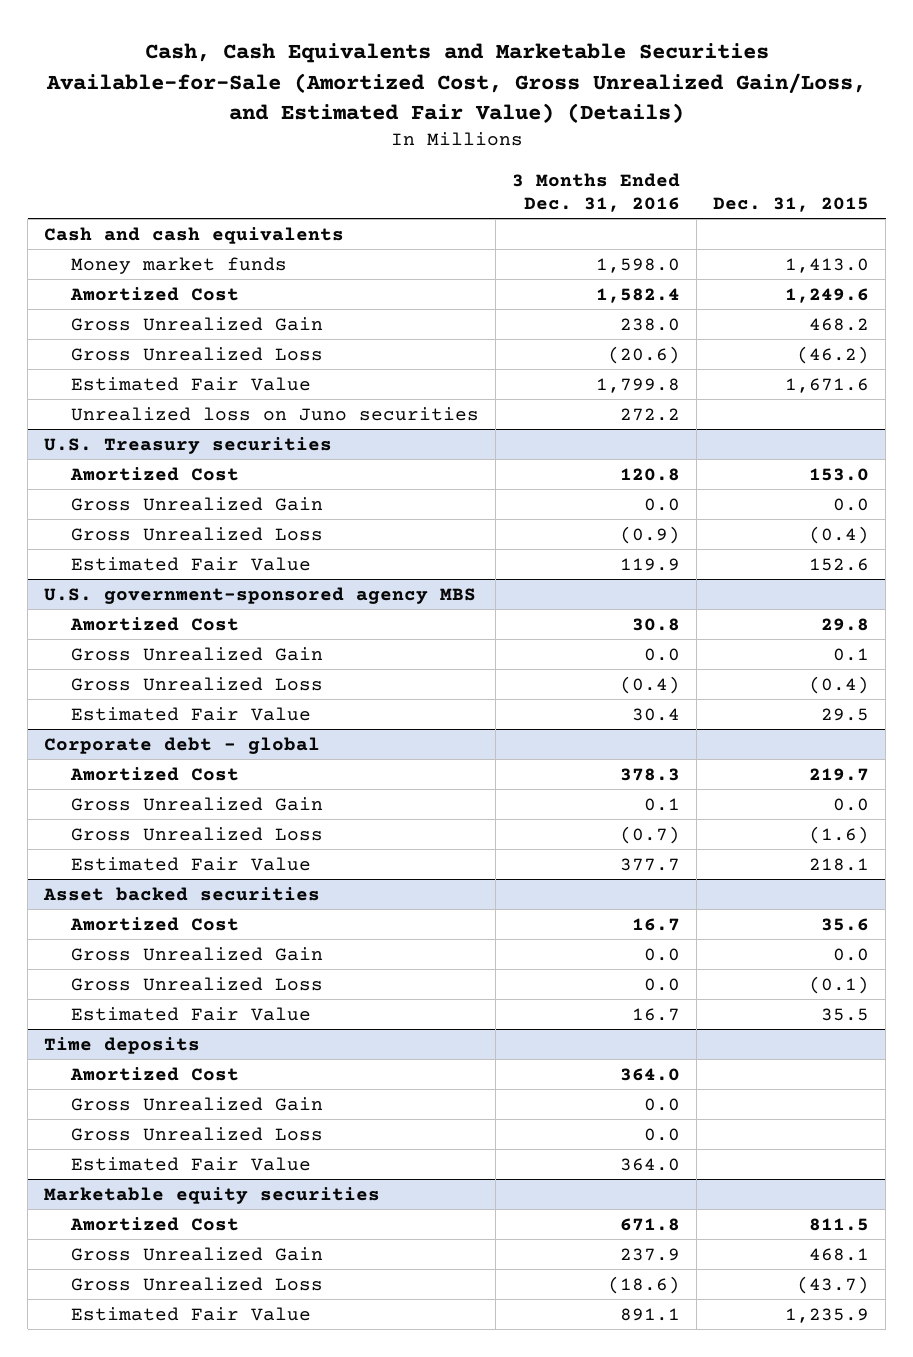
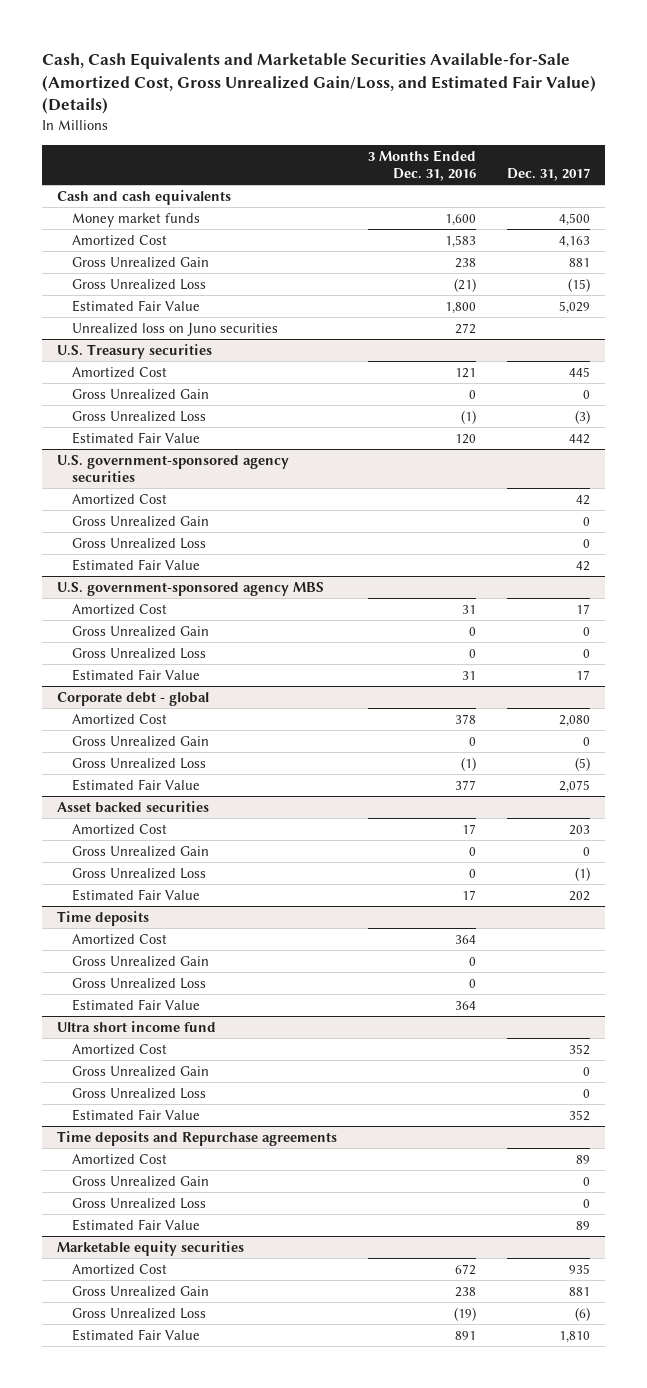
- | 3 Months Ended Dec. 31, 2016 | Dec. 31, 2015
+ | 3 Months Ended Dec. 31, 2016 | Dec. 31, 2017
- Money market funds | 1,598.0 | 1,413.0
- Amortized Cost | 1,582.4 | 1,249.6
- Gross Unrealized Gain | 238.0 | 468.2
- Gross Unrealized Loss | (20.6) | (46.2)
- Estimated Fair Value | 1,799.8 | 1,671.6
- Unrealized loss on Juno securities | 272.2 |
+ Money market funds | 1,600 | 4,500
+ Amortized Cost | 1,583 | 4,163
+ Gross Unrealized Gain | 238 | 881
+ Gross Unrealized Loss | (21) | (15)
+ Estimated Fair Value | 1,800 | 5,029
+ Unrealized loss on Juno securities | 272 |
@ U.S. Treasury securities
- Amortized Cost | 120.8 | 153.0
- Gross Unrealized Gain | 0.0 | 0.0
- Gross Unrealized Loss | (0.9) | (0.4)
- Estimated Fair Value | 119.9 | 152.6
+ Amortized Cost | 121 | 445
+ Gross Unrealized Gain | 0 | 0
+ Gross Unrealized Loss | (1) | (3)
+ Estimated Fair Value | 120 | 442
+ U.S. government-sponsored agency securities
+ Amortized Cost | | 42
+ Gross Unrealized Gain | | 0
+ Gross Unrealized Loss | | 0
+ Estimated Fair Value | | 42
@ U.S. government-sponsored agency MBS
- Amortized Cost | 30.8 | 29.8
- Gross Unrealized Gain | 0.0 | 0.1
- Gross Unrealized Loss | (0.4) | (0.4)
- Estimated Fair Value | 30.4 | 29.5
+ Amortized Cost | 31 | 17
+ Gross Unrealized Gain | 0 | 0
+ Gross Unrealized Loss | 0 | 0
+ Estimated Fair Value | 31 | 17
@ Corporate debt - global
- Amortized Cost | 378.3 | 219.7
- Gross Unrealized Gain | 0.1 | 0.0
- Gross Unrealized Loss | (0.7) | (1.6)
- Estimated Fair Value | 377.7 | 218.1
+ Amortized Cost | 378 | 2,080
+ Gross Unrealized Gain | 0 | 0
+ Gross Unrealized Loss | (1) | (5)
+ Estimated Fair Value | 377 | 2,075
@ Asset backed securities
- Amortized Cost | 16.7 | 35.6
- Gross Unrealized Gain | 0.0 | 0.0
- Gross Unrealized Loss | 0.0 | (0.1)
- Estimated Fair Value | 16.7 | 35.5
+ Amortized Cost | 17 | 203
+ Gross Unrealized Gain | 0 | 0
+ Gross Unrealized Loss | 0 | (1)
+ Estimated Fair Value | 17 | 202
@ Time deposits
- Amortized Cost | 364.0 |
- Gross Unrealized Gain | 0.0 |
- Gross Unrealized Loss | 0.0 |
- Estimated Fair Value | 364.0 |
+ Amortized Cost | 364 |
+ Gross Unrealized Gain | 0 |
+ Gross Unrealized Loss | 0 |
+ Estimated Fair Value | 364 |
+ Ultra short income fund
+ Amortized Cost | | 352
+ Gross Unrealized Gain | | 0
+ Gross Unrealized Loss | | 0
+ Estimated Fair Value | | 352
+ Time deposits and Repurchase agreements
+ Amortized Cost | | 89
+ Gross Unrealized Gain | | 0
+ Gross Unrealized Loss | | 0
+ Estimated Fair Value | | 89
@ Marketable equity securities
- Amortized Cost | 671.8 | 811.5
- Gross Unrealized Gain | 237.9 | 468.1
- Gross Unrealized Loss | (18.6) | (43.7)
- Estimated Fair Value | 891.1 | 1,235.9
+ Amortized Cost | 672 | 935
+ Gross Unrealized Gain | 238 | 881
+ Gross Unrealized Loss | (19) | (6)
+ Estimated Fair Value | 891 | 1,810

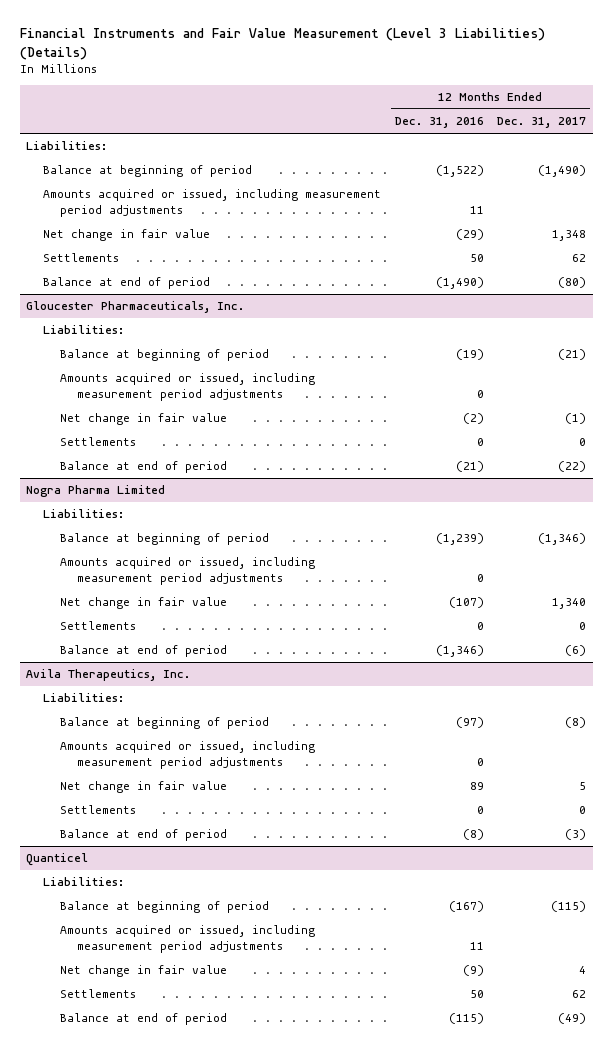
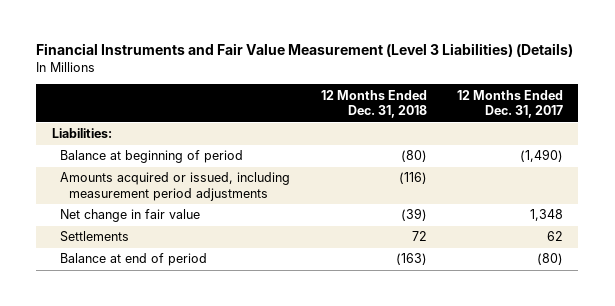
- | 12 Months Ended Dec. 31, 2016 | 12 Months Ended Dec. 31, 2017
+ | 12 Months Ended Dec. 31, 2018 | 12 Months Ended Dec. 31, 2017
- Gloucester Pharmaceuticals, Inc.
- Liabilities:
- Balance at beginning of period | (19) | (21)
- Amounts acquired or issued, including measurement period adjustments | 0 |
- Net change in fair value | (2) | (1)
- Settlements | 0 | 0
- Balance at end of period | (21) | (22)
- Nogra Pharma Limited
- Liabilities:
- Balance at beginning of period | (1,239) | (1,346)
- Amounts acquired or issued, including measurement period adjustments | 0 |
- Net change in fair value | (107) | 1,340
- Settlements | 0 | 0
- Balance at end of period | (1,346) | (6)
- Avila Therapeutics, Inc.
- Liabilities:
- Balance at beginning of period | (97) | (8)
- Amounts acquired or issued, including measurement period adjustments | 0 |
- Net change in fair value | 89 | 5
- Settlements | 0 | 0
- Balance at end of period | (8) | (3)
- Quanticel
- Liabilities:
- Balance at beginning of period | (167) | (115)
- Amounts acquired or issued, including measurement period adjustments | 11 |
- Net change in fair value | (9) | 4
- Settlements | 50 | 62
- Balance at end of period | (115) | (49)

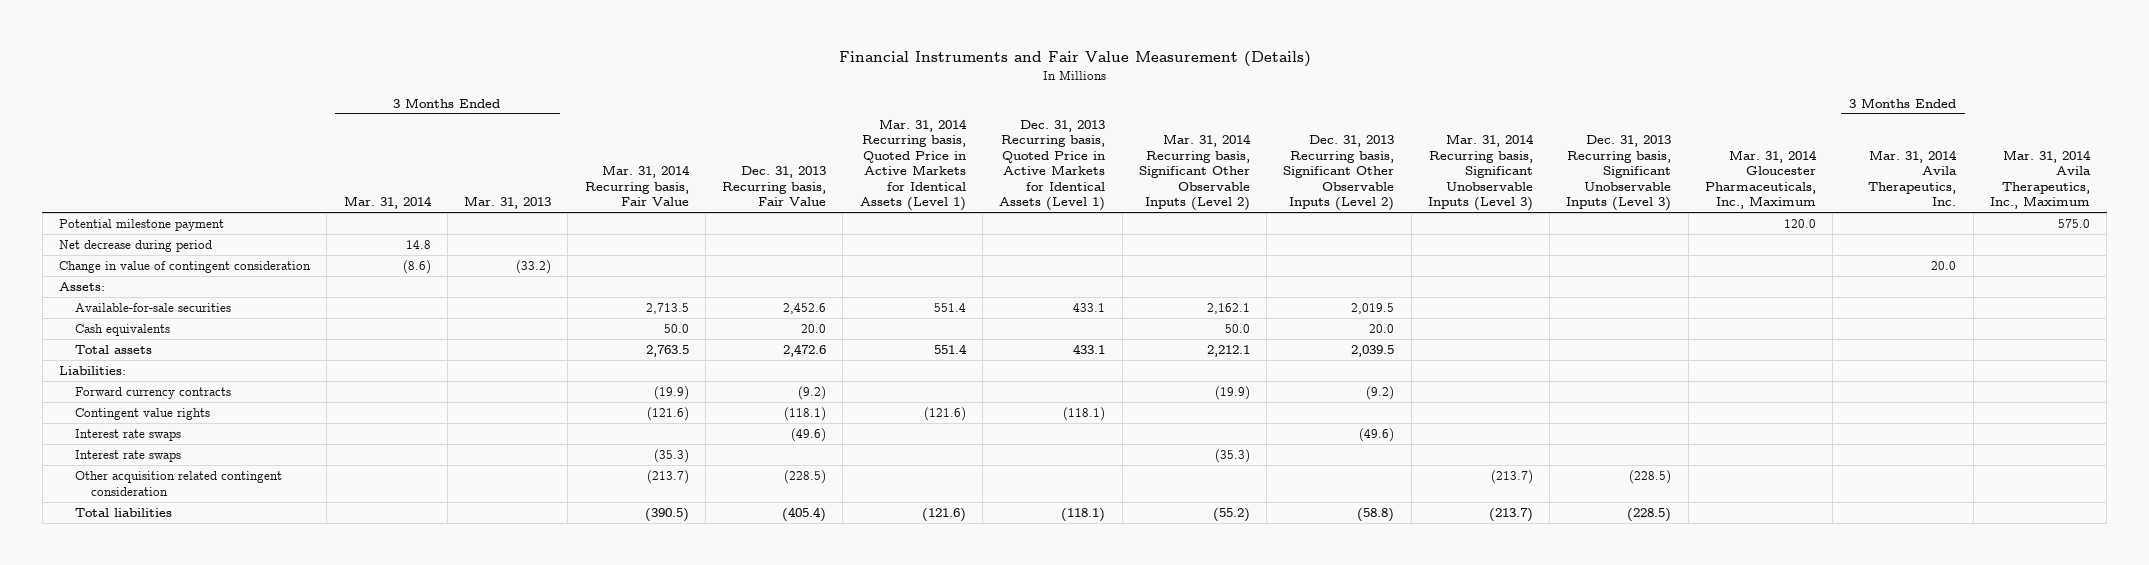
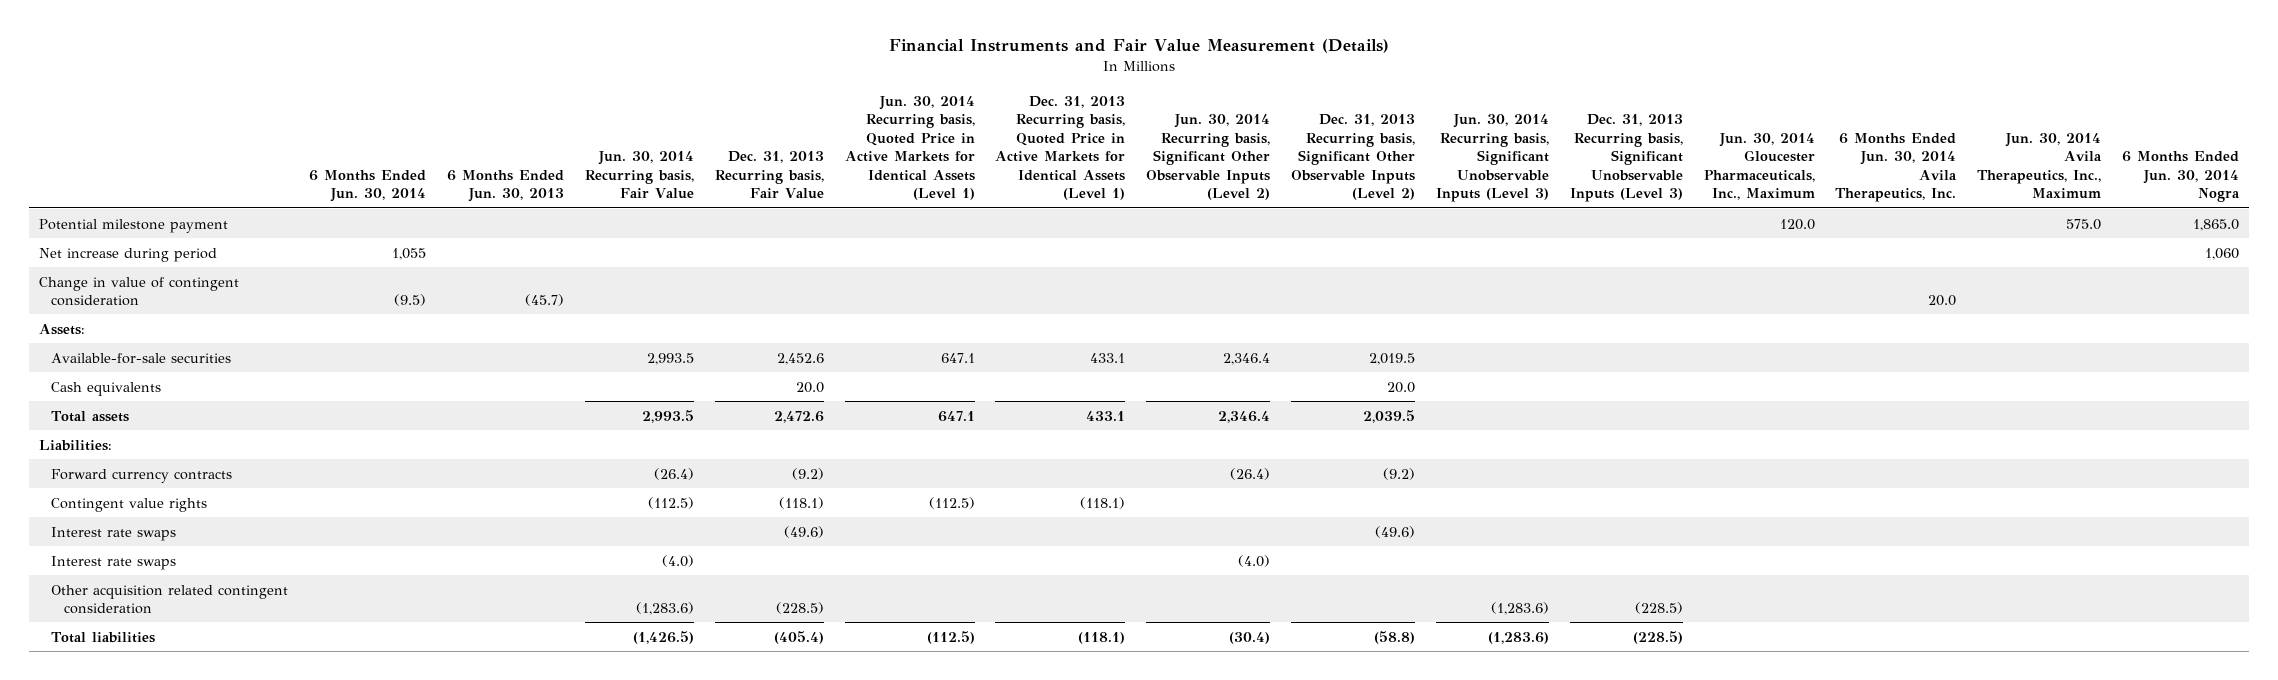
- | 3 Months Ended Mar. 31, 2014 | 3 Months Ended Mar. 31, 2013 | Mar. 31, 2014 Recurring basis, Fair Value | Dec. 31, 2013 Recurring basis, Fair Value | Mar. 31, 2014 Recurring basis, Quoted Price in Active Markets for Identical Assets (Level 1) | Dec. 31, 2013 Recurring basis, Quoted Price in Active Markets for Identical Assets (Level 1) | Mar. 31, 2014 Recurring basis, Significant Other Observable Inputs (Level 2) | Dec. 31, 2013 Recurring basis, Significant Other Observable Inputs (Level 2) | Mar. 31, 2014 Recurring basis, Significant Unobservable Inputs (Level 3) | Dec. 31, 2013 Recurring basis, Significant Unobservable Inputs (Level 3) | Mar. 31, 2014 Gloucester Pharmaceuticals, Inc., Maximum | 3 Months Ended Mar. 31, 2014 Avila Therapeutics, Inc. | Mar. 31, 2014 Avila Therapeutics, Inc., Maximum
+ | 6 Months Ended Jun. 30, 2014 | 6 Months Ended Jun. 30, 2013 | Jun. 30, 2014 Recurring basis, Fair Value | Dec. 31, 2013 Recurring basis, Fair Value | Jun. 30, 2014 Recurring basis, Quoted Price in Active Markets for Identical Assets (Level 1) | Dec. 31, 2013 Recurring basis, Quoted Price in Active Markets for Identical Assets (Level 1) | Jun. 30, 2014 Recurring basis, Significant Other Observable Inputs (Level 2) | Dec. 31, 2013 Recurring basis, Significant Other Observable Inputs (Level 2) | Jun. 30, 2014 Recurring basis, Significant Unobservable Inputs (Level 3) | Dec. 31, 2013 Recurring basis, Significant Unobservable Inputs (Level 3) | Jun. 30, 2014 Gloucester Pharmaceuticals, Inc., Maximum | 6 Months Ended Jun. 30, 2014 Avila Therapeutics, Inc. | Jun. 30, 2014 Avila Therapeutics, Inc., Maximum | 6 Months Ended Jun. 30, 2014 Nogra
- Net decrease during period | 14.8 | | | | | | | | | | | |
+ Net increase during period | 1,055 | | | | | | | | | | | | | 1,060

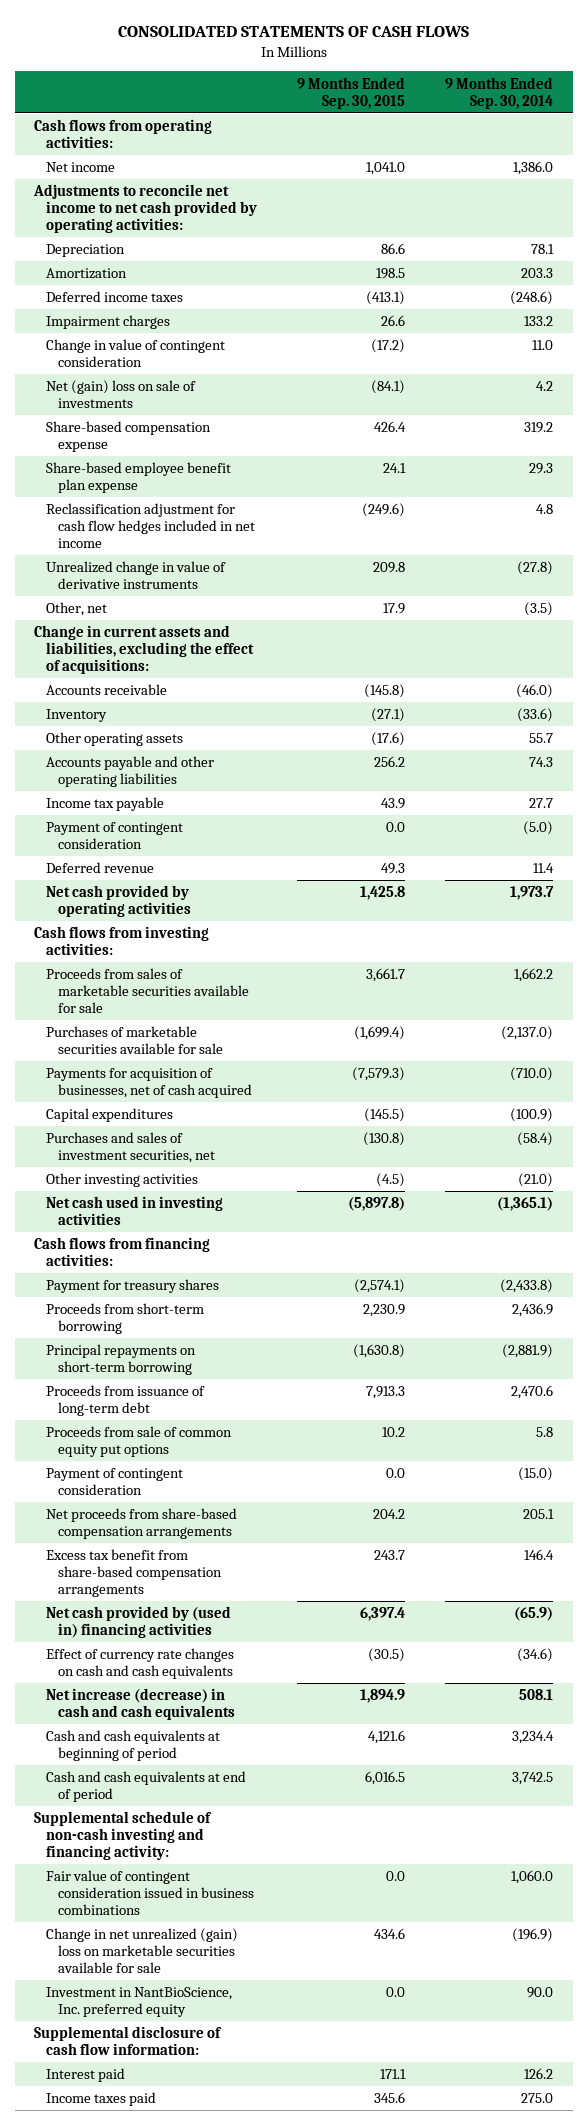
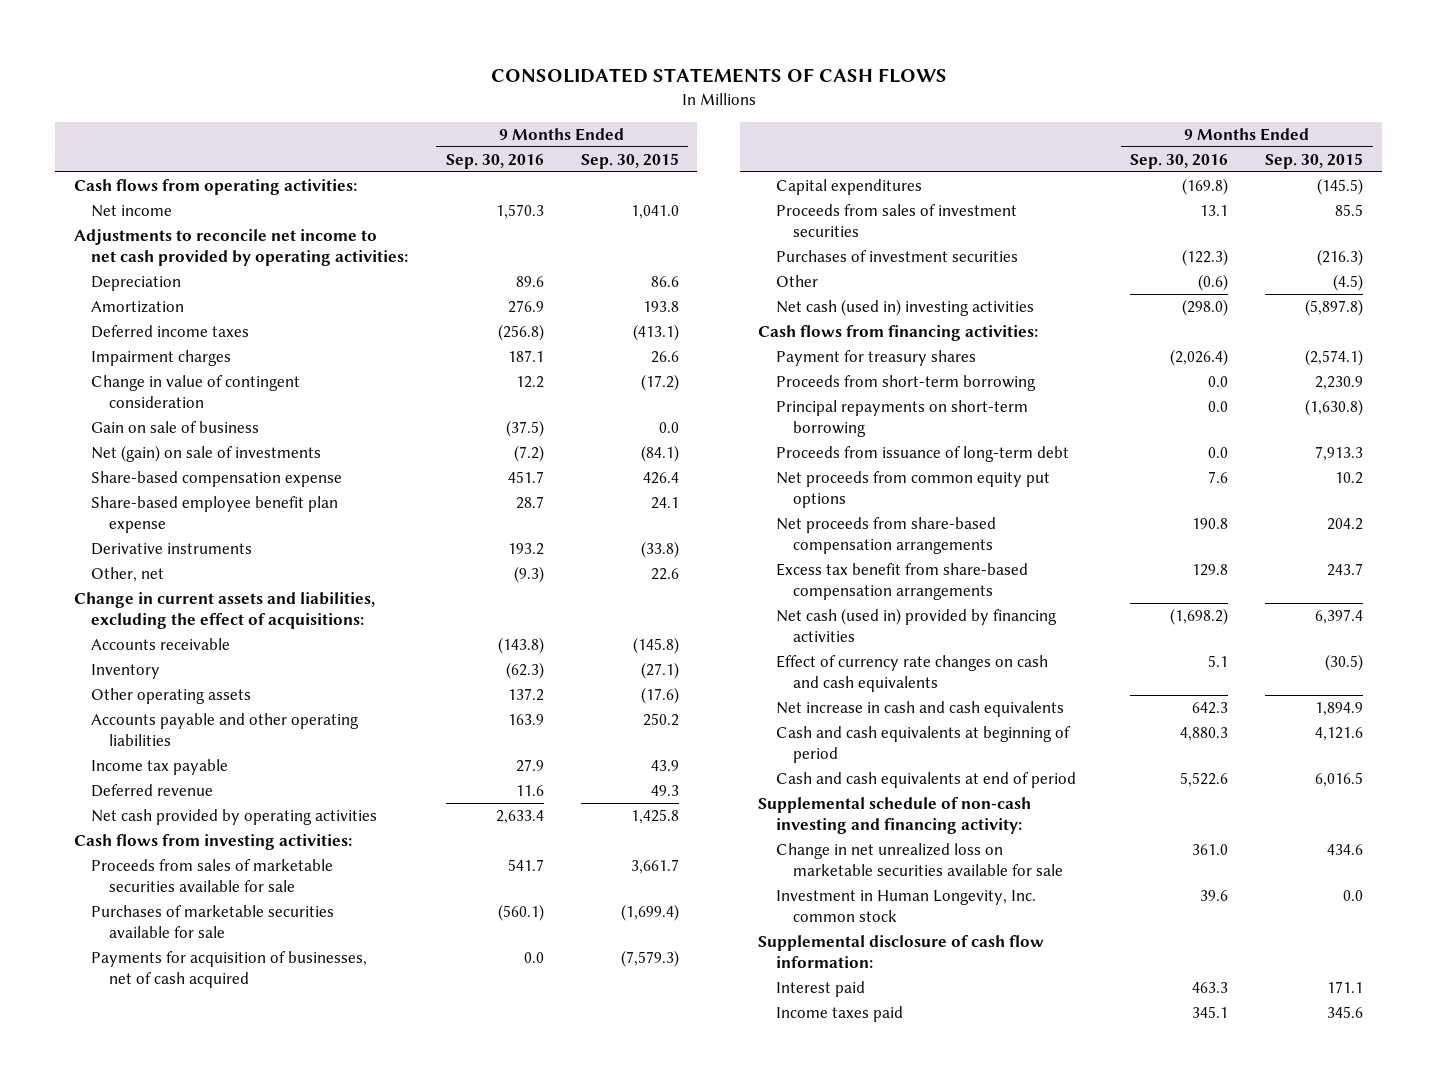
- | 9 Months Ended Sep. 30, 2015 | 9 Months Ended Sep. 30, 2014
+ | 9 Months Ended Sep. 30, 2016 | 9 Months Ended Sep. 30, 2015
- Amortization | 198.5 | 203.3
+ Amortization | 276.9 | 193.8
- Net (gain) loss on sale of investments | (84.1) | 4.2
+ Gain on sale of business | (37.5) | 0.0
+ Net (gain) on sale of investments | (7.2) | (84.1)
- Reclassification adjustment for cash flow hedges included in net income | (249.6) | 4.8
- Unrealized change in value of derivative instruments | 209.8 | (27.8)
- Other, net | 17.9 | (3.5)
+ Derivative instruments | 193.2 | (33.8)
+ Other, net | (9.3) | 22.6
- Accounts payable and other operating liabilities | 256.2 | 74.3
+ Accounts payable and other operating liabilities | 163.9 | 250.2
- Payment of contingent consideration | 0.0 | (5.0)
- Purchases and sales of investment securities, net | (130.8) | (58.4)
- Other investing activities | (4.5) | (21.0)
- Net cash used in investing activities | (5,897.8) | (1,365.1)
+ Proceeds from sales of investment securities | 13.1 | 85.5
+ Purchases of investment securities | (122.3) | (216.3)
+ Other | (0.6) | (4.5)
+ Net cash (used in) investing activities | (298.0) | (5,897.8)
- Proceeds from sale of common equity put options | 10.2 | 5.8
- Payment of contingent consideration | 0.0 | (15.0)
+ Net proceeds from common equity put options | 7.6 | 10.2
- Net cash provided by (used in) financing activities | 6,397.4 | (65.9)
+ Net cash (used in) provided by financing activities | (1,698.2) | 6,397.4
- Net increase (decrease) in cash and cash equivalents | 1,894.9 | 508.1
+ Net increase in cash and cash equivalents | 642.3 | 1,894.9
- Fair value of contingent consideration issued in business combinations | 0.0 | 1,060.0
- Change in net unrealized (gain) loss on marketable securities available for sale | 434.6 | (196.9)
- Investment in NantBioScience, Inc. preferred equity | 0.0 | 90.0
+ Change in net unrealized loss on marketable securities available for sale | 361.0 | 434.6
+ Investment in Human Longevity, Inc. common stock | 39.6 | 0.0

